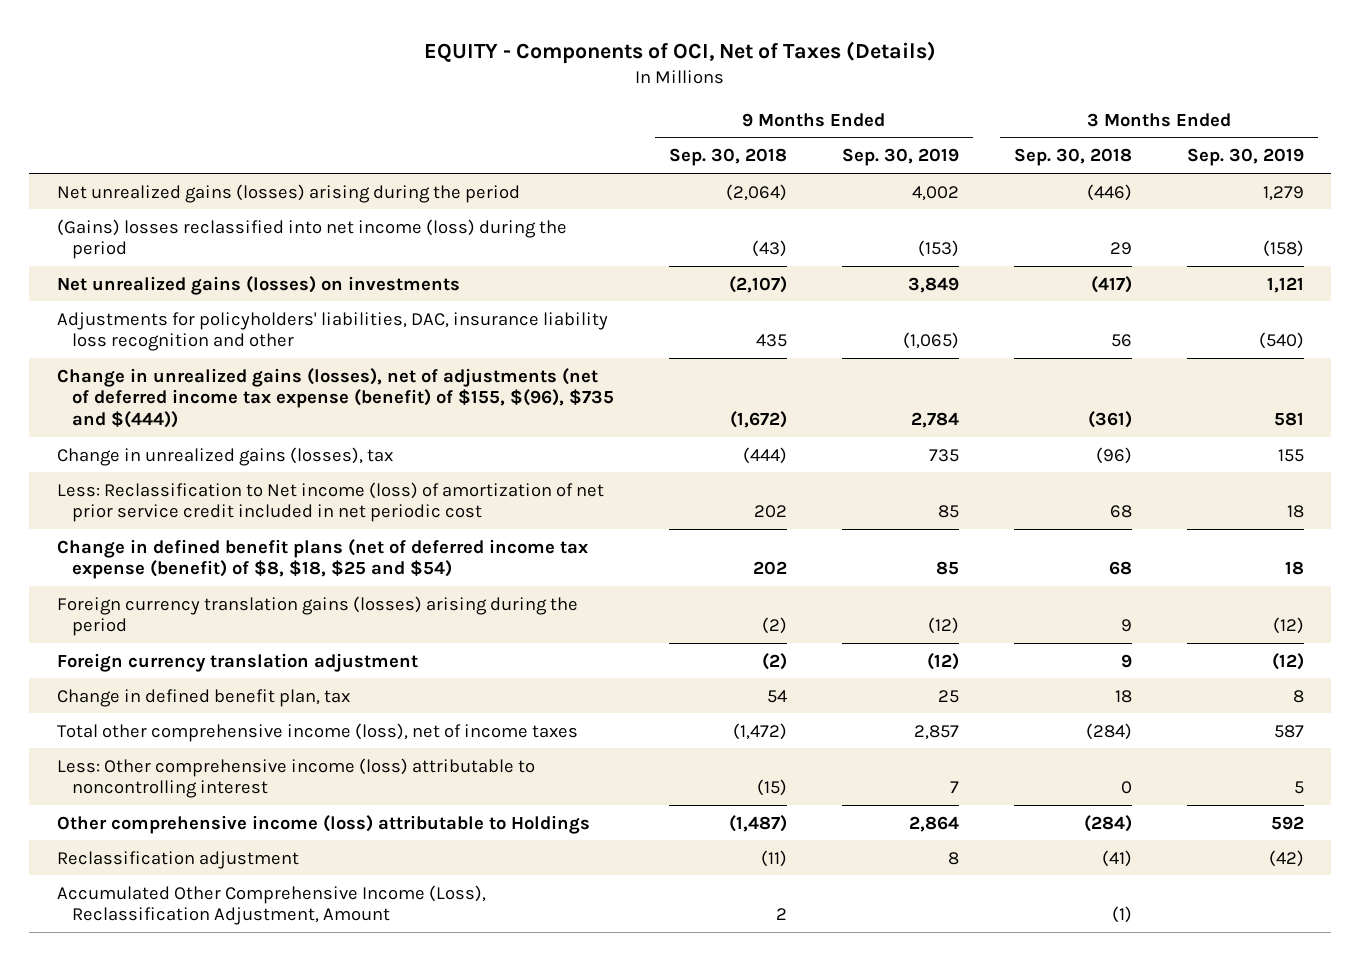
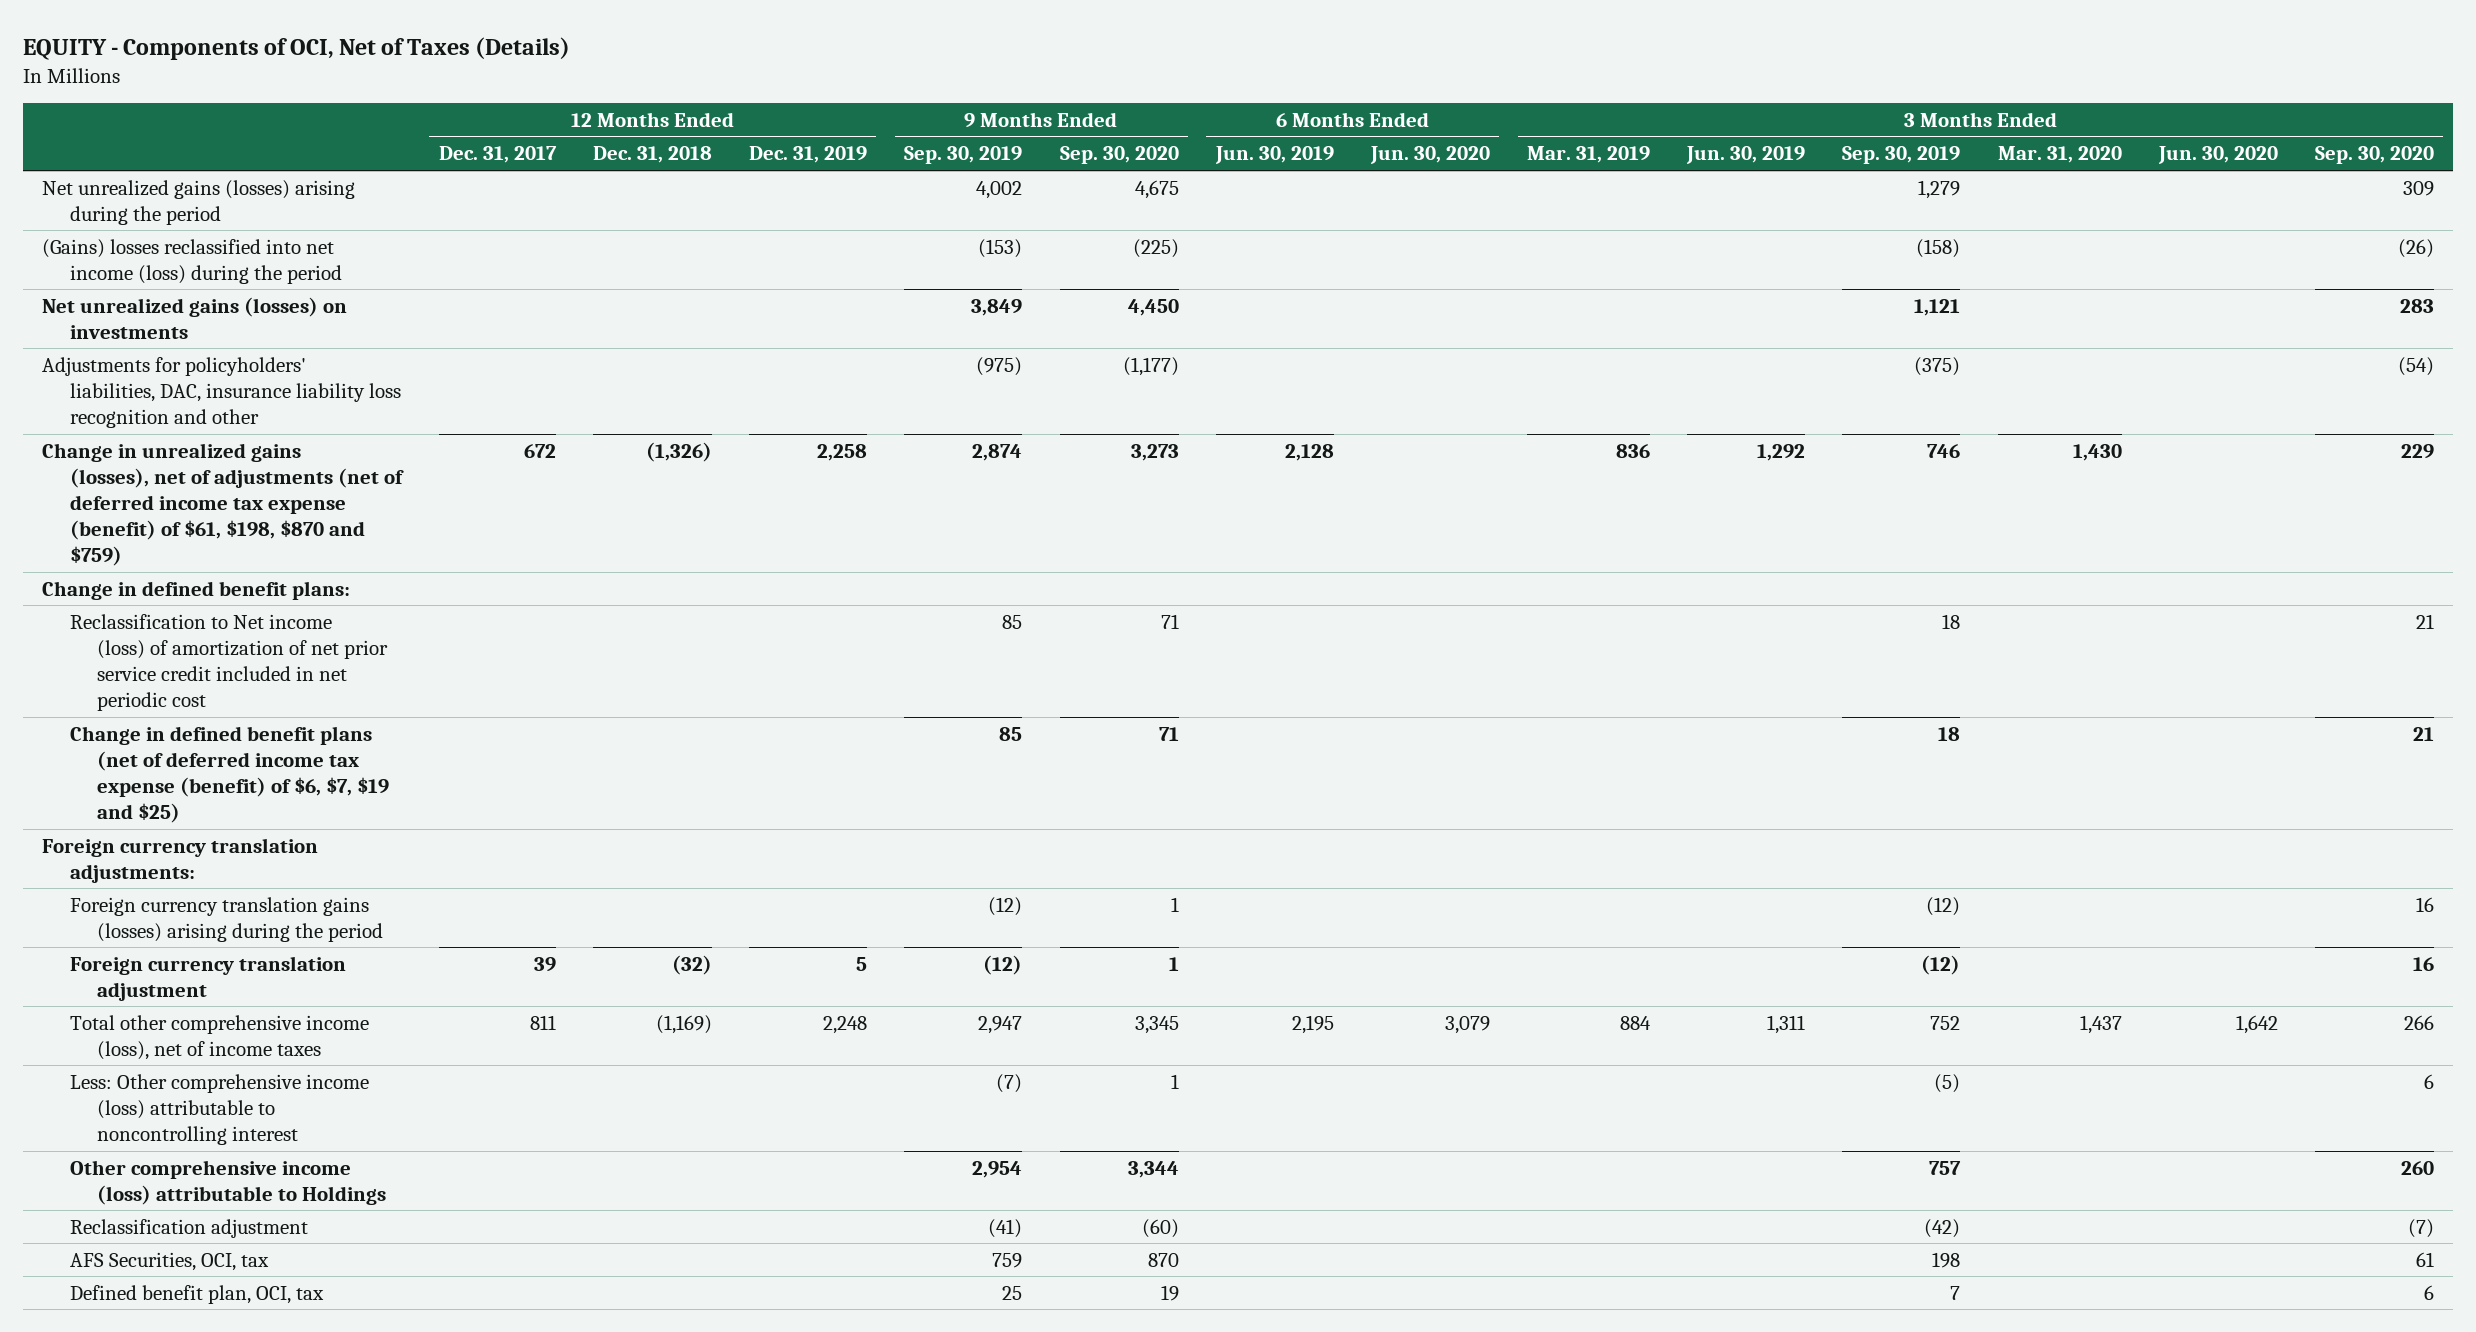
- | 9 Months Ended Sep. 30, 2018 | 9 Months Ended Sep. 30, 2019 | 3 Months Ended Sep. 30, 2018 | 3 Months Ended Sep. 30, 2019
+ | 12 Months Ended Dec. 31, 2017 | 12 Months Ended Dec. 31, 2018 | 12 Months Ended Dec. 31, 2019 | 9 Months Ended Sep. 30, 2019 | 9 Months Ended Sep. 30, 2020 | 6 Months Ended Jun. 30, 2019 | 6 Months Ended Jun. 30, 2020 | 3 Months Ended Mar. 31, 2019 | 3 Months Ended Jun. 30, 2019 | 3 Months Ended Sep. 30, 2019 | 3 Months Ended Mar. 31, 2020 | 3 Months Ended Jun. 30, 2020 | 3 Months Ended Sep. 30, 2020
- Adjustments for policyholders' liabilities, DAC, insurance liability loss recognition and other | 435 | (1,065) | 56 | (540)
- Change in unrealized gains (losses), net of adjustments (net of deferred income tax expense (benefit) of $155, $(96), $735 and $(444)) | (1,672) | 2,784 | (361) | 581
- Change in unrealized gains (losses), tax | (444) | 735 | (96) | 155
- Less: Reclassification to Net income (loss) of amortization of net prior service credit included in net periodic cost | 202 | 85 | 68 | 18
- Change in defined benefit plans (net of deferred income tax expense (benefit) of $8, $18, $25 and $54) | 202 | 85 | 68 | 18
+ Adjustments for policyholders' liabilities, DAC, insurance liability loss recognition and other | | | | (975) | (1,177) | | | | | (375) | | | (54)
+ Change in unrealized gains (losses), net of adjustments (net of deferred income tax expense (benefit) of $61, $198, $870 and $759) | 672 | (1,326) | 2,258 | 2,874 | 3,273 | 2,128 | | 836 | 1,292 | 746 | 1,430 | | 229
+ Change in defined benefit plans:
+ Reclassification to Net income (loss) of amortization of net prior service credit included in net periodic cost | | | | 85 | 71 | | | | | 18 | | | 21
+ Change in defined benefit plans (net of deferred income tax expense (benefit) of $6, $7, $19 and $25) | | | | 85 | 71 | | | | | 18 | | | 21
+ Foreign currency translation adjustments:
- Change in defined benefit plan, tax | 54 | 25 | 18 | 8
- Total other comprehensive income (loss), net of income taxes | (1,472) | 2,857 | (284) | 587
- Less: Other comprehensive income (loss) attributable to noncontrolling interest | (15) | 7 | 0 | 5
- Other comprehensive income (loss) attributable to Holdings | (1,487) | 2,864 | (284) | 592
- Reclassification adjustment | (11) | 8 | (41) | (42)
- Accumulated Other Comprehensive Income (Loss), Reclassification Adjustment, Amount | 2 | | (1) |
+ Total other comprehensive income (loss), net of income taxes | 811 | (1,169) | 2,248 | 2,947 | 3,345 | 2,195 | 3,079 | 884 | 1,311 | 752 | 1,437 | 1,642 | 266
+ Less: Other comprehensive income (loss) attributable to noncontrolling interest | | | | (7) | 1 | | | | | (5) | | | 6
+ Other comprehensive income (loss) attributable to Holdings | | | | 2,954 | 3,344 | | | | | 757 | | | 260
+ Reclassification adjustment | | | | (41) | (60) | | | | | (42) | | | (7)
+ AFS Securities, OCI, tax | | | | 759 | 870 | | | | | 198 | | | 61
+ Defined benefit plan, OCI, tax | | | | 25 | 19 | | | | | 7 | | | 6

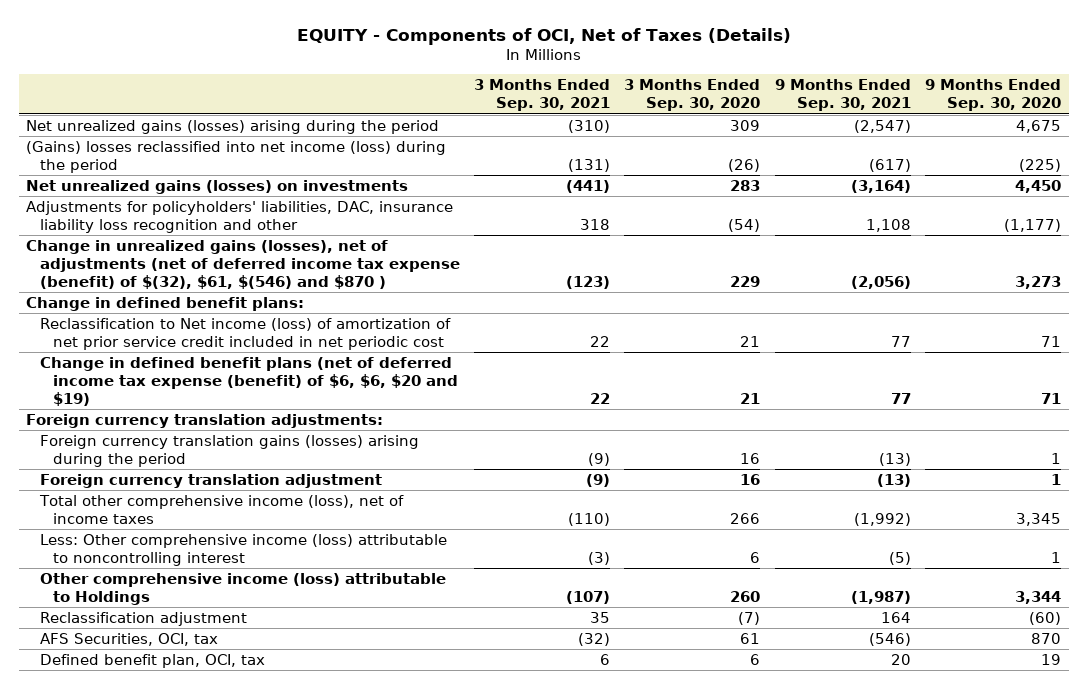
- | 12 Months Ended Dec. 31, 2017 | 12 Months Ended Dec. 31, 2018 | 12 Months Ended Dec. 31, 2019 | 9 Months Ended Sep. 30, 2019 | 9 Months Ended Sep. 30, 2020 | 6 Months Ended Jun. 30, 2019 | 6 Months Ended Jun. 30, 2020 | 3 Months Ended Mar. 31, 2019 | 3 Months Ended Jun. 30, 2019 | 3 Months Ended Sep. 30, 2019 | 3 Months Ended Mar. 31, 2020 | 3 Months Ended Jun. 30, 2020 | 3 Months Ended Sep. 30, 2020
+ | 3 Months Ended Sep. 30, 2021 | 3 Months Ended Sep. 30, 2020 | 9 Months Ended Sep. 30, 2021 | 9 Months Ended Sep. 30, 2020
- Change in unrealized gains (losses), net of adjustments (net of deferred income tax expense (benefit) of $61, $198, $870 and $759) | 672 | (1,326) | 2,258 | 2,874 | 3,273 | 2,128 | | 836 | 1,292 | 746 | 1,430 | | 229
+ Change in unrealized gains (losses), net of adjustments (net of deferred income tax expense (benefit) of $(32), $61, $(546) and $870 ) | (123) | 229 | (2,056) | 3,273
- Change in defined benefit plans (net of deferred income tax expense (benefit) of $6, $7, $19 and $25) | | | | 85 | 71 | | | | | 18 | | | 21
+ Change in defined benefit plans (net of deferred income tax expense (benefit) of $6, $6, $20 and $19) | 22 | 21 | 77 | 71

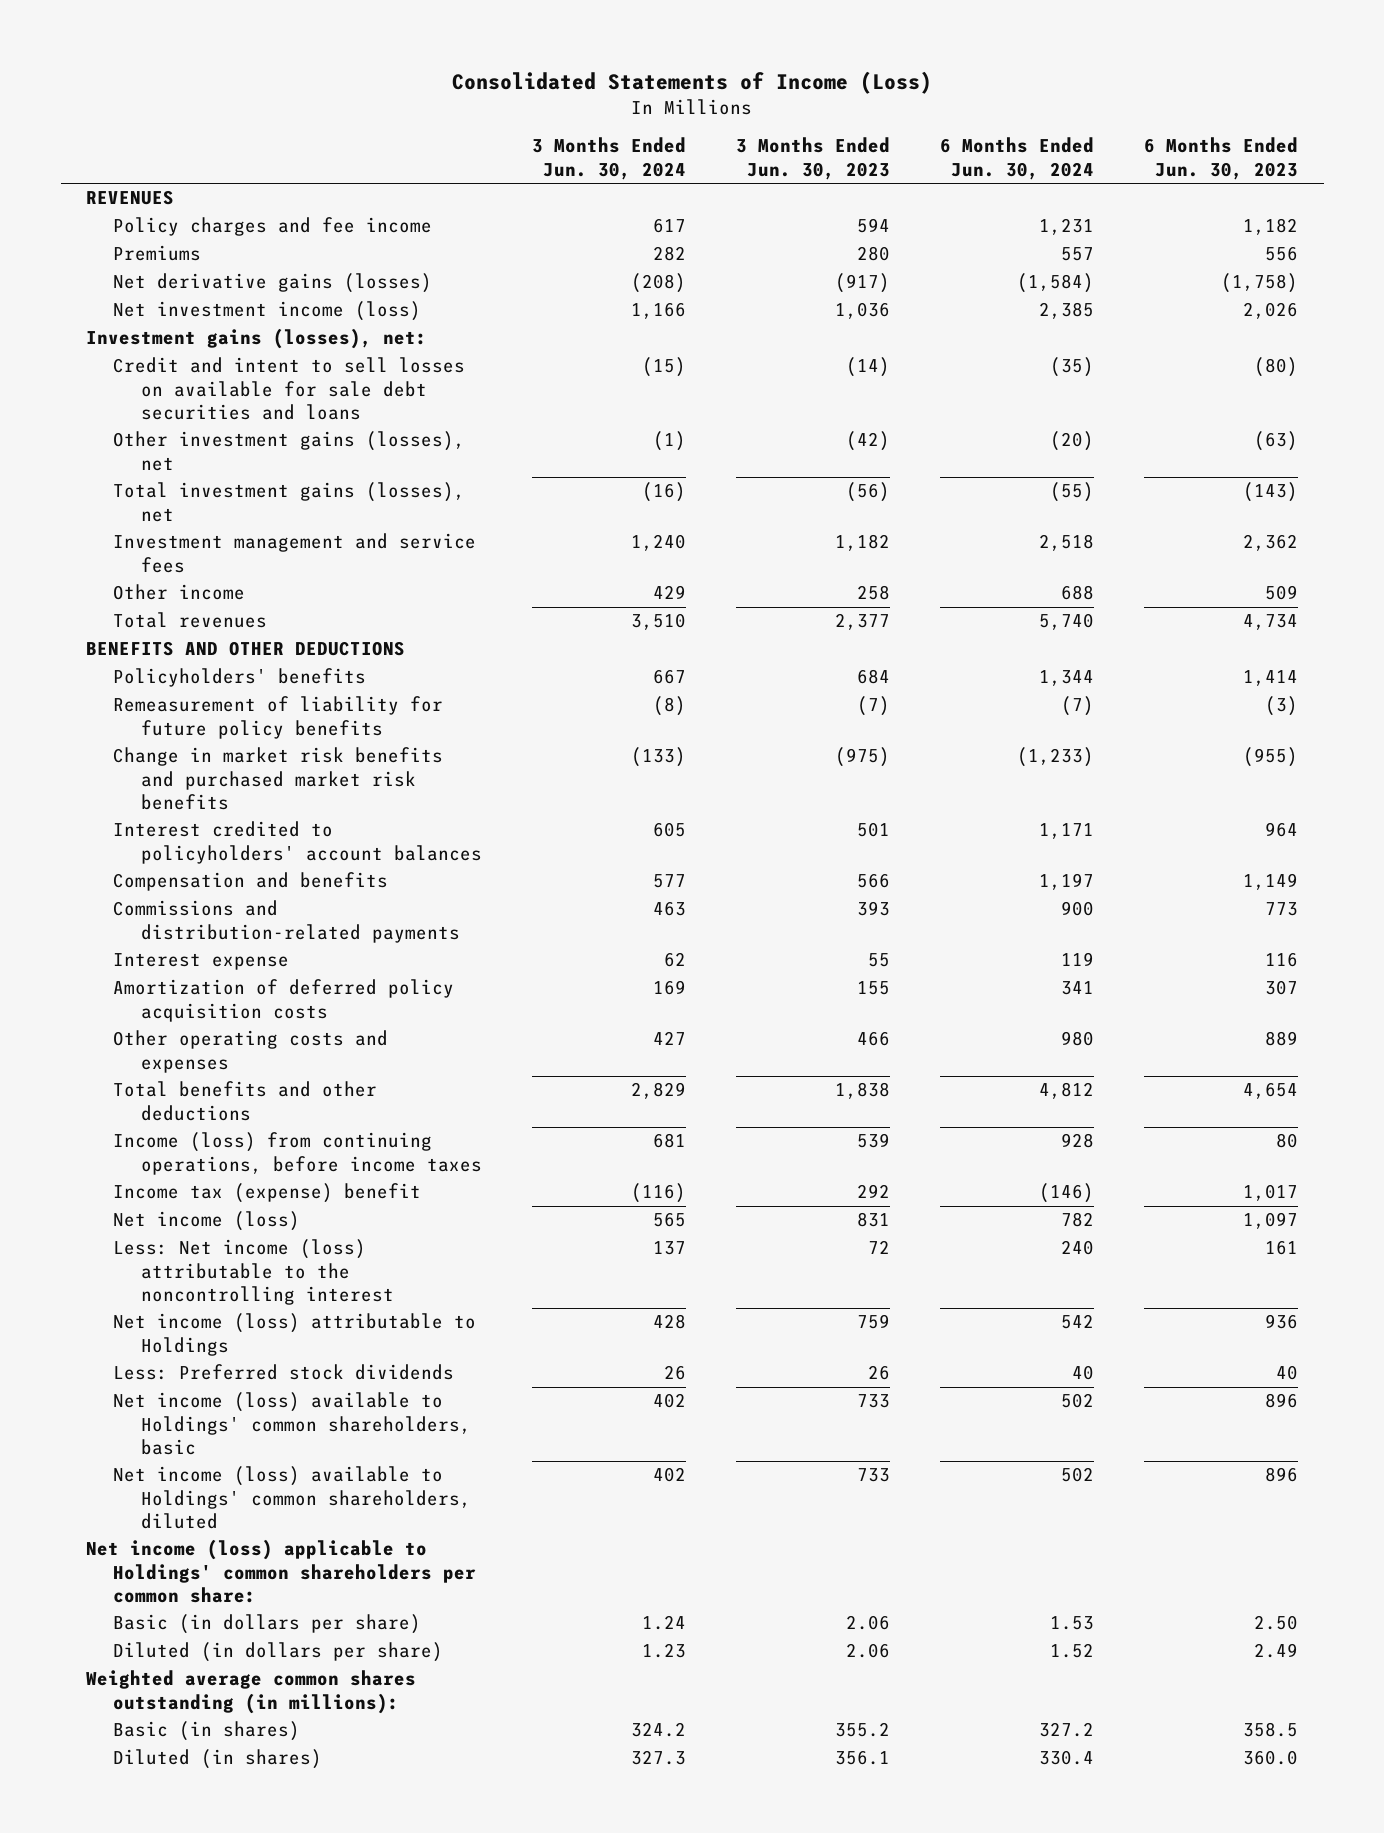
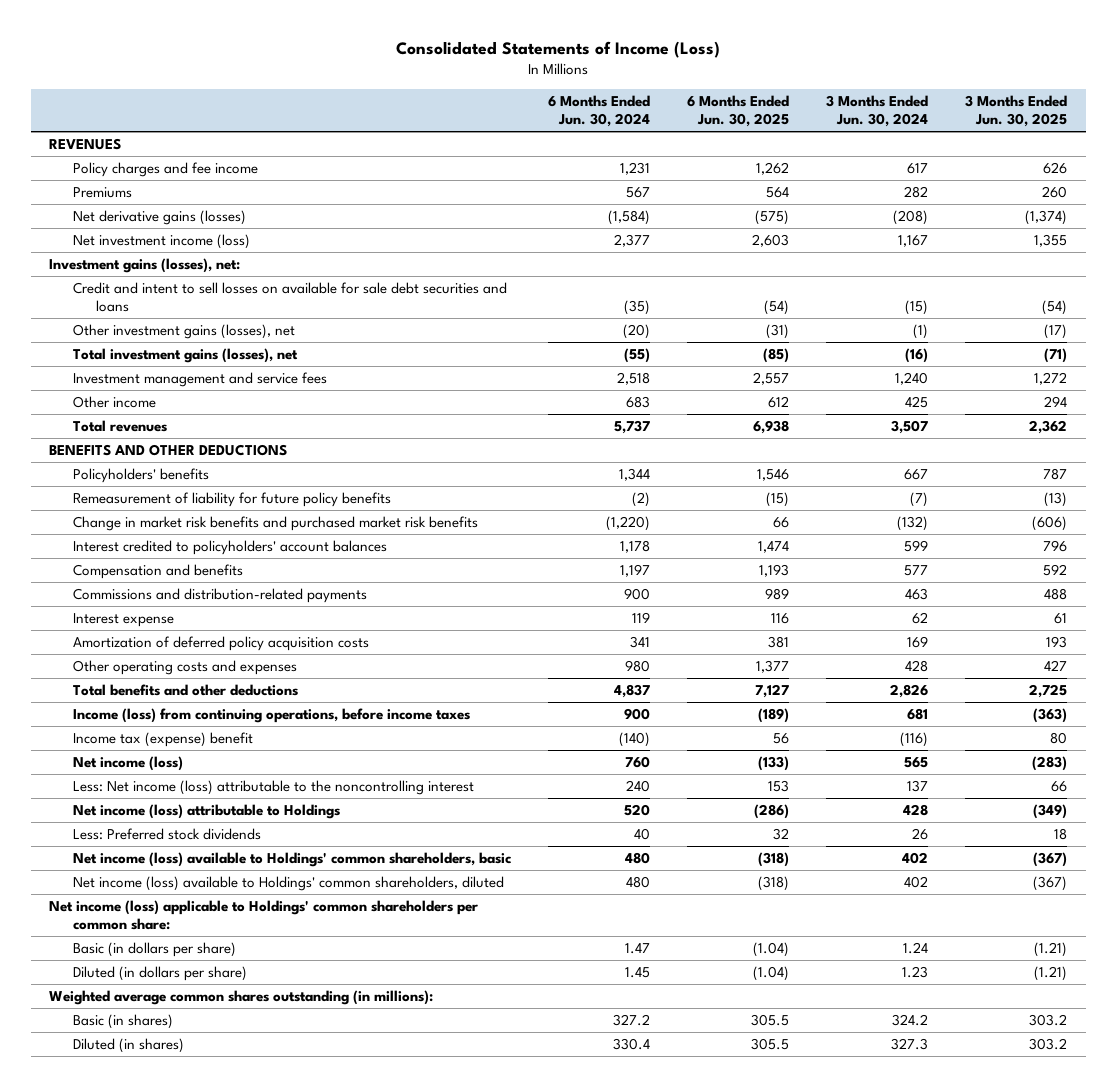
- | 3 Months Ended Jun. 30, 2024 | 3 Months Ended Jun. 30, 2023 | 6 Months Ended Jun. 30, 2024 | 6 Months Ended Jun. 30, 2023
+ | 6 Months Ended Jun. 30, 2024 | 6 Months Ended Jun. 30, 2025 | 3 Months Ended Jun. 30, 2024 | 3 Months Ended Jun. 30, 2025
- Premiums | 282 | 280 | 557 | 556
+ Premiums | 567 | 564 | 282 | 260
- Net investment income (loss) | 1,166 | 1,036 | 2,385 | 2,026
+ Net investment income (loss) | 2,377 | 2,603 | 1,167 | 1,355
- Other income | 429 | 258 | 688 | 509
- Total revenues | 3,510 | 2,377 | 5,740 | 4,734
+ Other income | 683 | 612 | 425 | 294
+ Total revenues | 5,737 | 6,938 | 3,507 | 2,362
- Remeasurement of liability for future policy benefits | (8) | (7) | (7) | (3)
- Change in market risk benefits and purchased market risk benefits | (133) | (975) | (1,233) | (955)
- Interest credited to policyholders' account balances | 605 | 501 | 1,171 | 964
+ Remeasurement of liability for future policy benefits | (2) | (15) | (7) | (13)
+ Change in market risk benefits and purchased market risk benefits | (1,220) | 66 | (132) | (606)
+ Interest credited to policyholders' account balances | 1,178 | 1,474 | 599 | 796
- Other operating costs and expenses | 427 | 466 | 980 | 889
- Total benefits and other deductions | 2,829 | 1,838 | 4,812 | 4,654
- Income (loss) from continuing operations, before income taxes | 681 | 539 | 928 | 80
- Income tax (expense) benefit | (116) | 292 | (146) | 1,017
- Net income (loss) | 565 | 831 | 782 | 1,097
+ Other operating costs and expenses | 980 | 1,377 | 428 | 427
+ Total benefits and other deductions | 4,837 | 7,127 | 2,826 | 2,725
+ Income (loss) from continuing operations, before income taxes | 900 | (189) | 681 | (363)
+ Income tax (expense) benefit | (140) | 56 | (116) | 80
+ Net income (loss) | 760 | (133) | 565 | (283)
- Net income (loss) attributable to Holdings | 428 | 759 | 542 | 936
+ Net income (loss) attributable to Holdings | 520 | (286) | 428 | (349)
- Net income (loss) available to Holdings' common shareholders, basic | 402 | 733 | 502 | 896
- Net income (loss) available to Holdings' common shareholders, diluted | 402 | 733 | 502 | 896
+ Net income (loss) available to Holdings' common shareholders, basic | 480 | (318) | 402 | (367)
+ Net income (loss) available to Holdings' common shareholders, diluted | 480 | (318) | 402 | (367)
- Basic (in dollars per share) | 1.24 | 2.06 | 1.53 | 2.50
- Diluted (in dollars per share) | 1.23 | 2.06 | 1.52 | 2.49
+ Basic (in dollars per share) | 1.47 | (1.04) | 1.24 | (1.21)
+ Diluted (in dollars per share) | 1.45 | (1.04) | 1.23 | (1.21)

